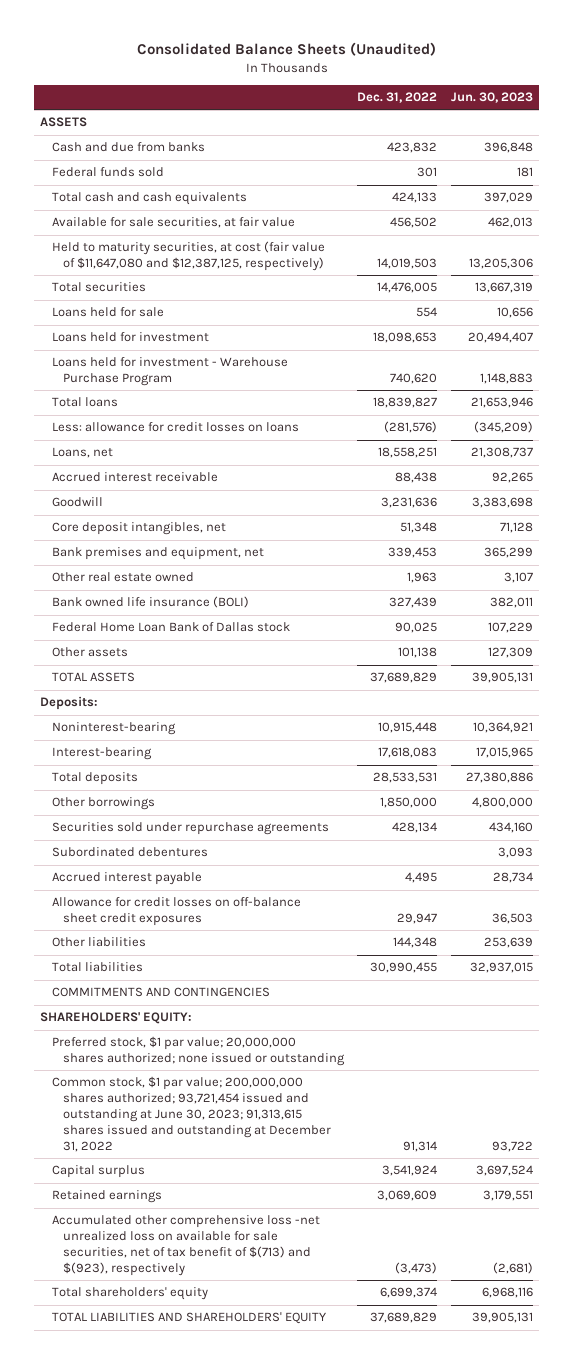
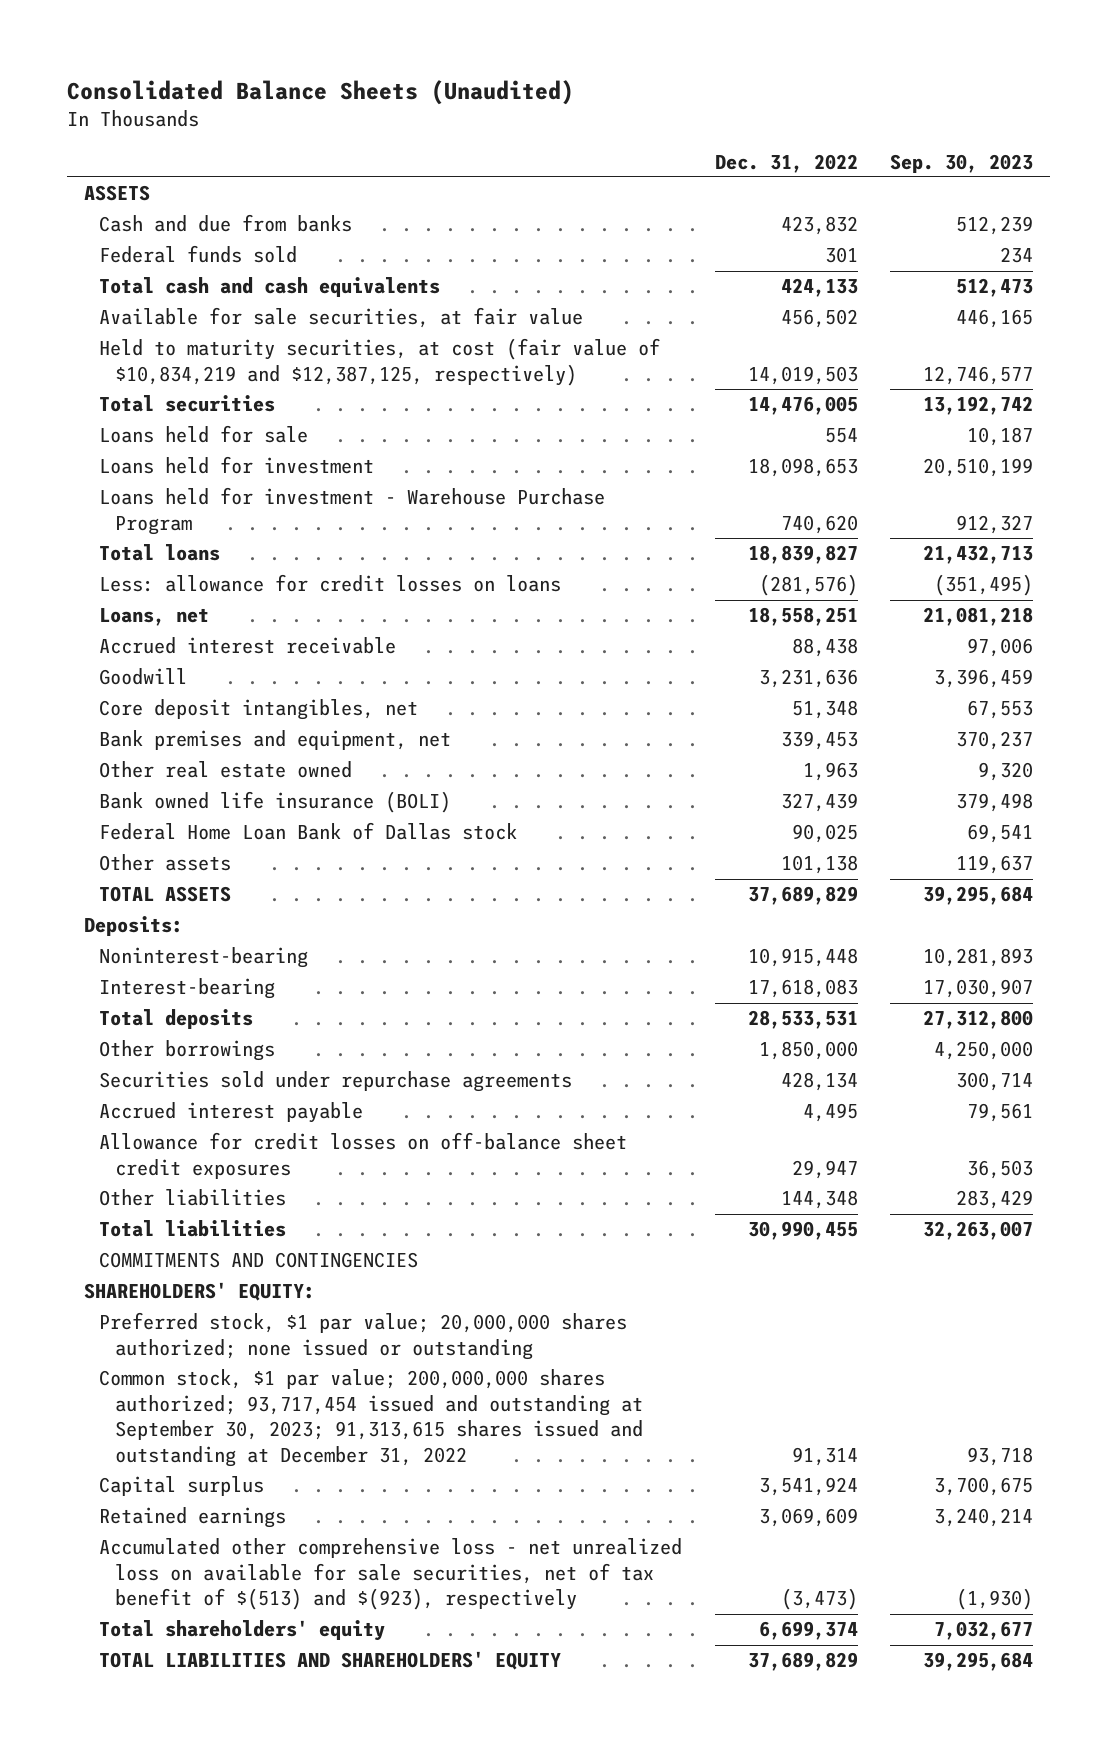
- | Dec. 31, 2022 | Jun. 30, 2023
+ | Dec. 31, 2022 | Sep. 30, 2023
- Held to maturity securities, at cost (fair value of $11,647,080 and $12,387,125, respectively) | 14,019,503 | 13,205,306
+ Held to maturity securities, at cost (fair value of $10,834,219 and $12,387,125, respectively) | 14,019,503 | 12,746,577
- Subordinated debentures | | 3,093
- Common stock, $1 par value; 200,000,000 shares authorized; 93,721,454 issued and outstanding at June 30, 2023; 91,313,615 shares issued and outstanding at December 31, 2022 | 91,314 | 93,722
+ Common stock, $1 par value; 200,000,000 shares authorized; 93,717,454 issued and outstanding at September 30, 2023; 91,313,615 shares issued and outstanding at December 31, 2022 | 91,314 | 93,718
- Accumulated other comprehensive loss -net unrealized loss on available for sale securities, net of tax benefit of $(713) and $(923), respectively | (3,473) | (2,681)
+ Accumulated other comprehensive loss - net unrealized loss on available for sale securities, net of tax benefit of $(513) and $(923), respectively | (3,473) | (1,930)

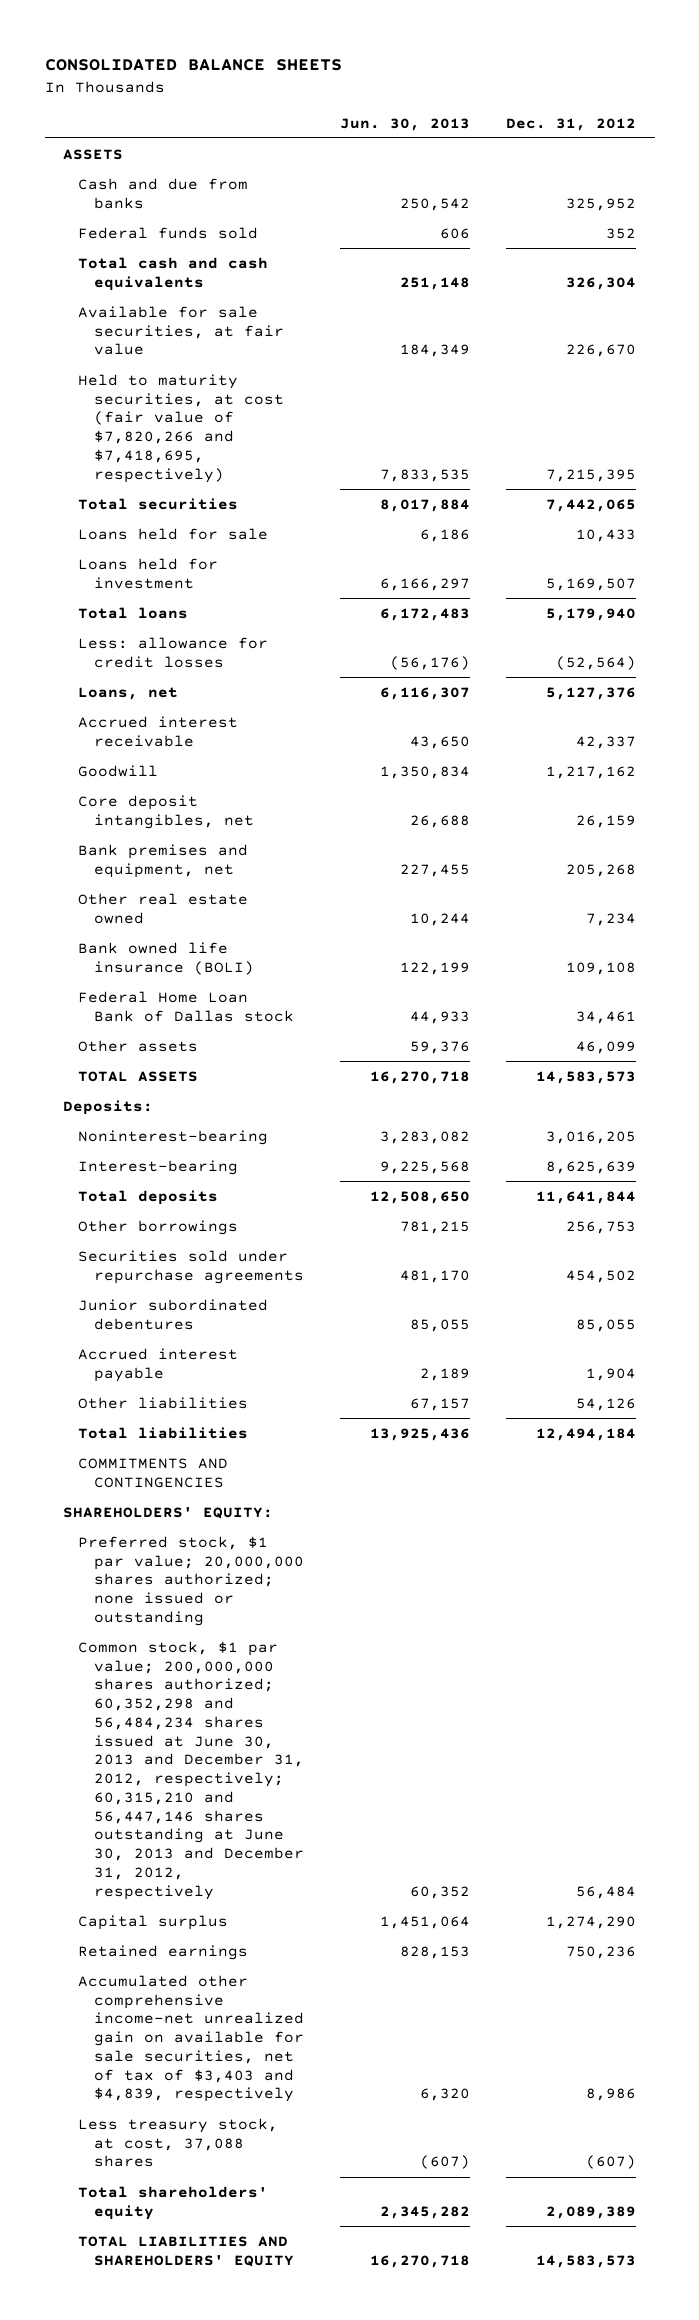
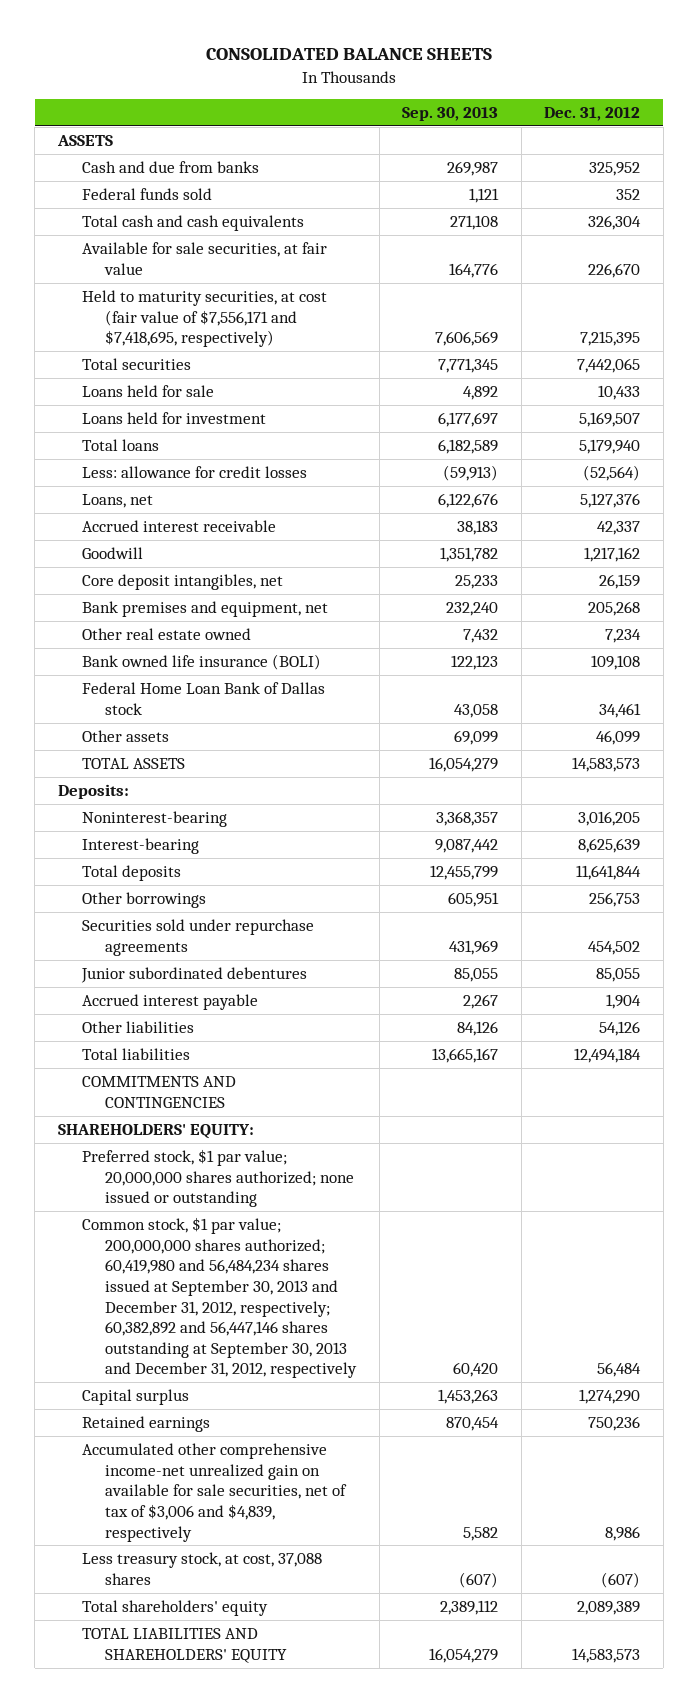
- | Jun. 30, 2013 | Dec. 31, 2012
+ | Sep. 30, 2013 | Dec. 31, 2012
- Held to maturity securities, at cost (fair value of $7,820,266 and $7,418,695, respectively) | 7,833,535 | 7,215,395
+ Held to maturity securities, at cost (fair value of $7,556,171 and $7,418,695, respectively) | 7,606,569 | 7,215,395
- Common stock, $1 par value; 200,000,000 shares authorized; 60,352,298 and 56,484,234 shares issued at June 30, 2013 and December 31, 2012, respectively; 60,315,210 and 56,447,146 shares outstanding at June 30, 2013 and December 31, 2012, respectively | 60,352 | 56,484
+ Common stock, $1 par value; 200,000,000 shares authorized; 60,419,980 and 56,484,234 shares issued at September 30, 2013 and December 31, 2012, respectively; 60,382,892 and 56,447,146 shares outstanding at September 30, 2013 and December 31, 2012, respectively | 60,420 | 56,484
- Accumulated other comprehensive income-net unrealized gain on available for sale securities, net of tax of $3,403 and $4,839, respectively | 6,320 | 8,986
+ Accumulated other comprehensive income-net unrealized gain on available for sale securities, net of tax of $3,006 and $4,839, respectively | 5,582 | 8,986

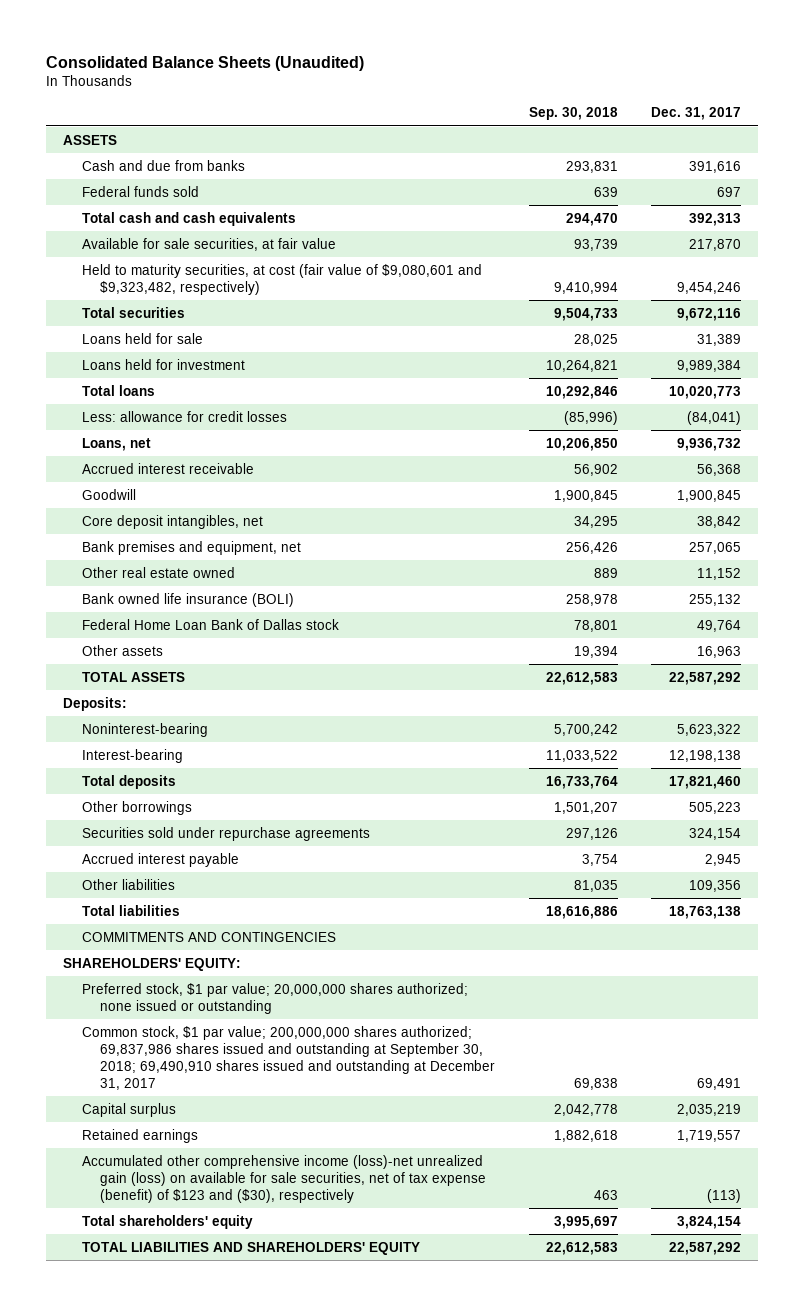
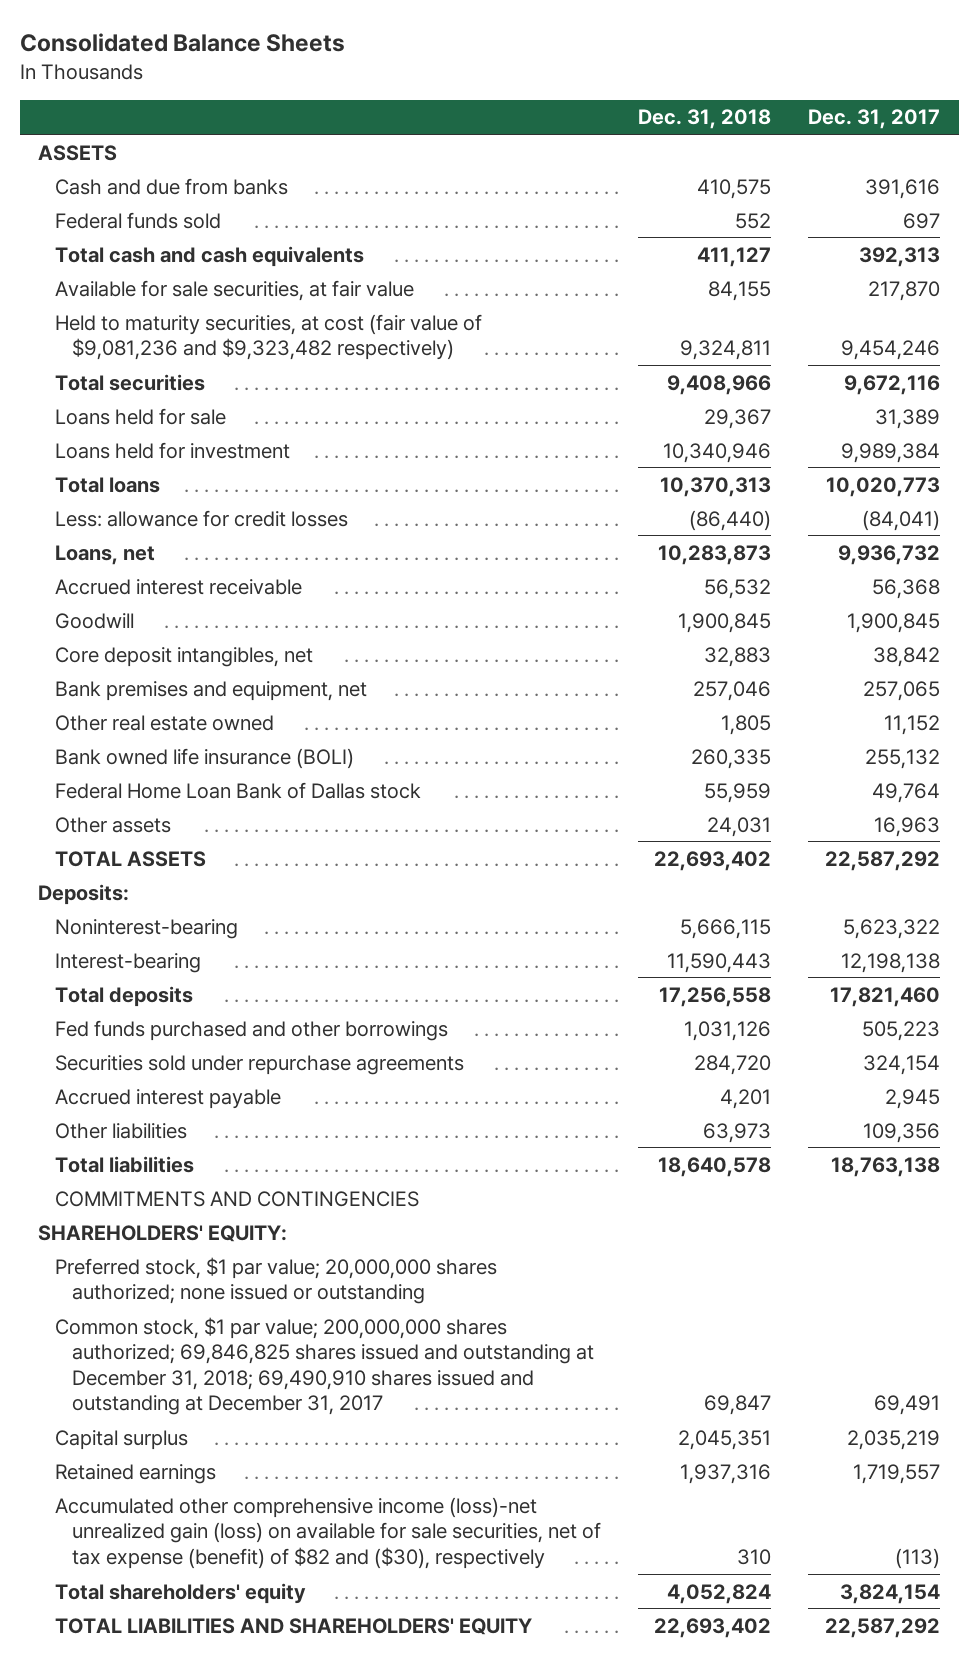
- Consolidated Balance Sheets (Unaudited)
+ Consolidated Balance Sheets
- | Sep. 30, 2018 | Dec. 31, 2017
+ | Dec. 31, 2018 | Dec. 31, 2017
- Held to maturity securities, at cost (fair value of $9,080,601 and $9,323,482, respectively) | 9,410,994 | 9,454,246
+ Held to maturity securities, at cost (fair value of $9,081,236 and $9,323,482 respectively) | 9,324,811 | 9,454,246
- Other borrowings | 1,501,207 | 505,223
+ Fed funds purchased and other borrowings | 1,031,126 | 505,223
- Common stock, $1 par value; 200,000,000 shares authorized; 69,837,986 shares issued and outstanding at September 30, 2018; 69,490,910 shares issued and outstanding at December 31, 2017 | 69,838 | 69,491
+ Common stock, $1 par value; 200,000,000 shares authorized; 69,846,825 shares issued and outstanding at December 31, 2018; 69,490,910 shares issued and outstanding at December 31, 2017 | 69,847 | 69,491
- Accumulated other comprehensive income (loss)-net unrealized gain (loss) on available for sale securities, net of tax expense (benefit) of $123 and ($30), respectively | 463 | (113)
+ Accumulated other comprehensive income (loss)-net unrealized gain (loss) on available for sale securities, net of tax expense (benefit) of $82 and ($30), respectively | 310 | (113)

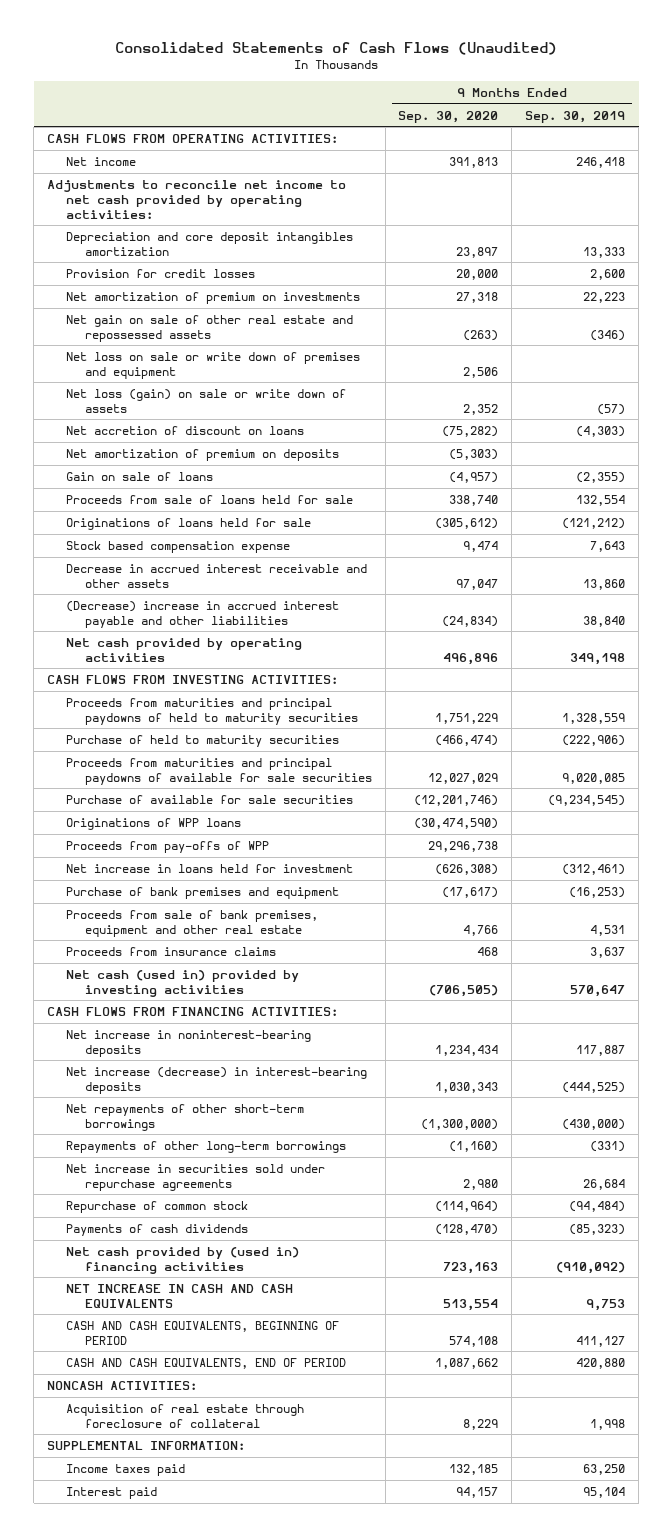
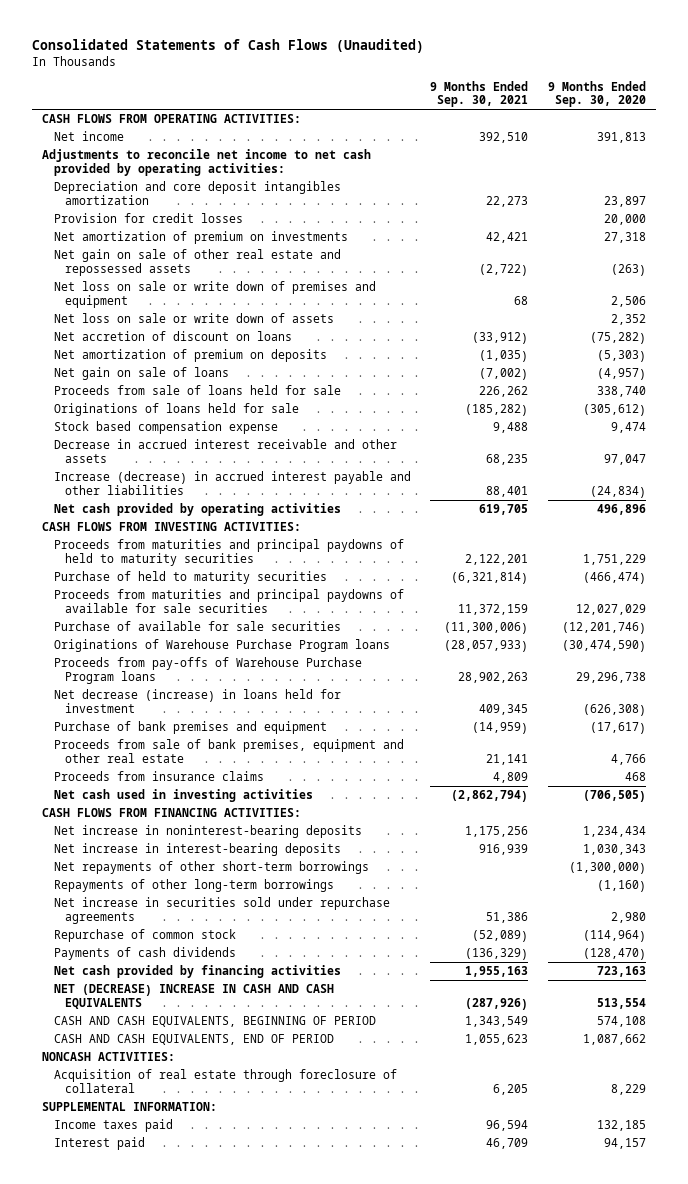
- | 9 Months Ended Sep. 30, 2020 | 9 Months Ended Sep. 30, 2019
+ | 9 Months Ended Sep. 30, 2021 | 9 Months Ended Sep. 30, 2020
- Net loss (gain) on sale or write down of assets | 2,352 | (57)
+ Net loss on sale or write down of assets | | 2,352
- Gain on sale of loans | (4,957) | (2,355)
+ Net gain on sale of loans | (7,002) | (4,957)
- (Decrease) increase in accrued interest payable and other liabilities | (24,834) | 38,840
+ Increase (decrease) in accrued interest payable and other liabilities | 88,401 | (24,834)
- Originations of WPP loans | (30,474,590) |
- Proceeds from pay-offs of WPP | 29,296,738 |
- Net increase in loans held for investment | (626,308) | (312,461)
+ Originations of Warehouse Purchase Program loans | (28,057,933) | (30,474,590)
+ Proceeds from pay-offs of Warehouse Purchase Program loans | 28,902,263 | 29,296,738
+ Net decrease (increase) in loans held for investment | 409,345 | (626,308)
- Net cash (used in) provided by investing activities | (706,505) | 570,647
+ Net cash used in investing activities | (2,862,794) | (706,505)
- Net increase (decrease) in interest-bearing deposits | 1,030,343 | (444,525)
+ Net increase in interest-bearing deposits | 916,939 | 1,030,343
- Net cash provided by (used in) financing activities | 723,163 | (910,092)
- NET INCREASE IN CASH AND CASH EQUIVALENTS | 513,554 | 9,753
+ Net cash provided by financing activities | 1,955,163 | 723,163
+ NET (DECREASE) INCREASE IN CASH AND CASH EQUIVALENTS | (287,926) | 513,554

